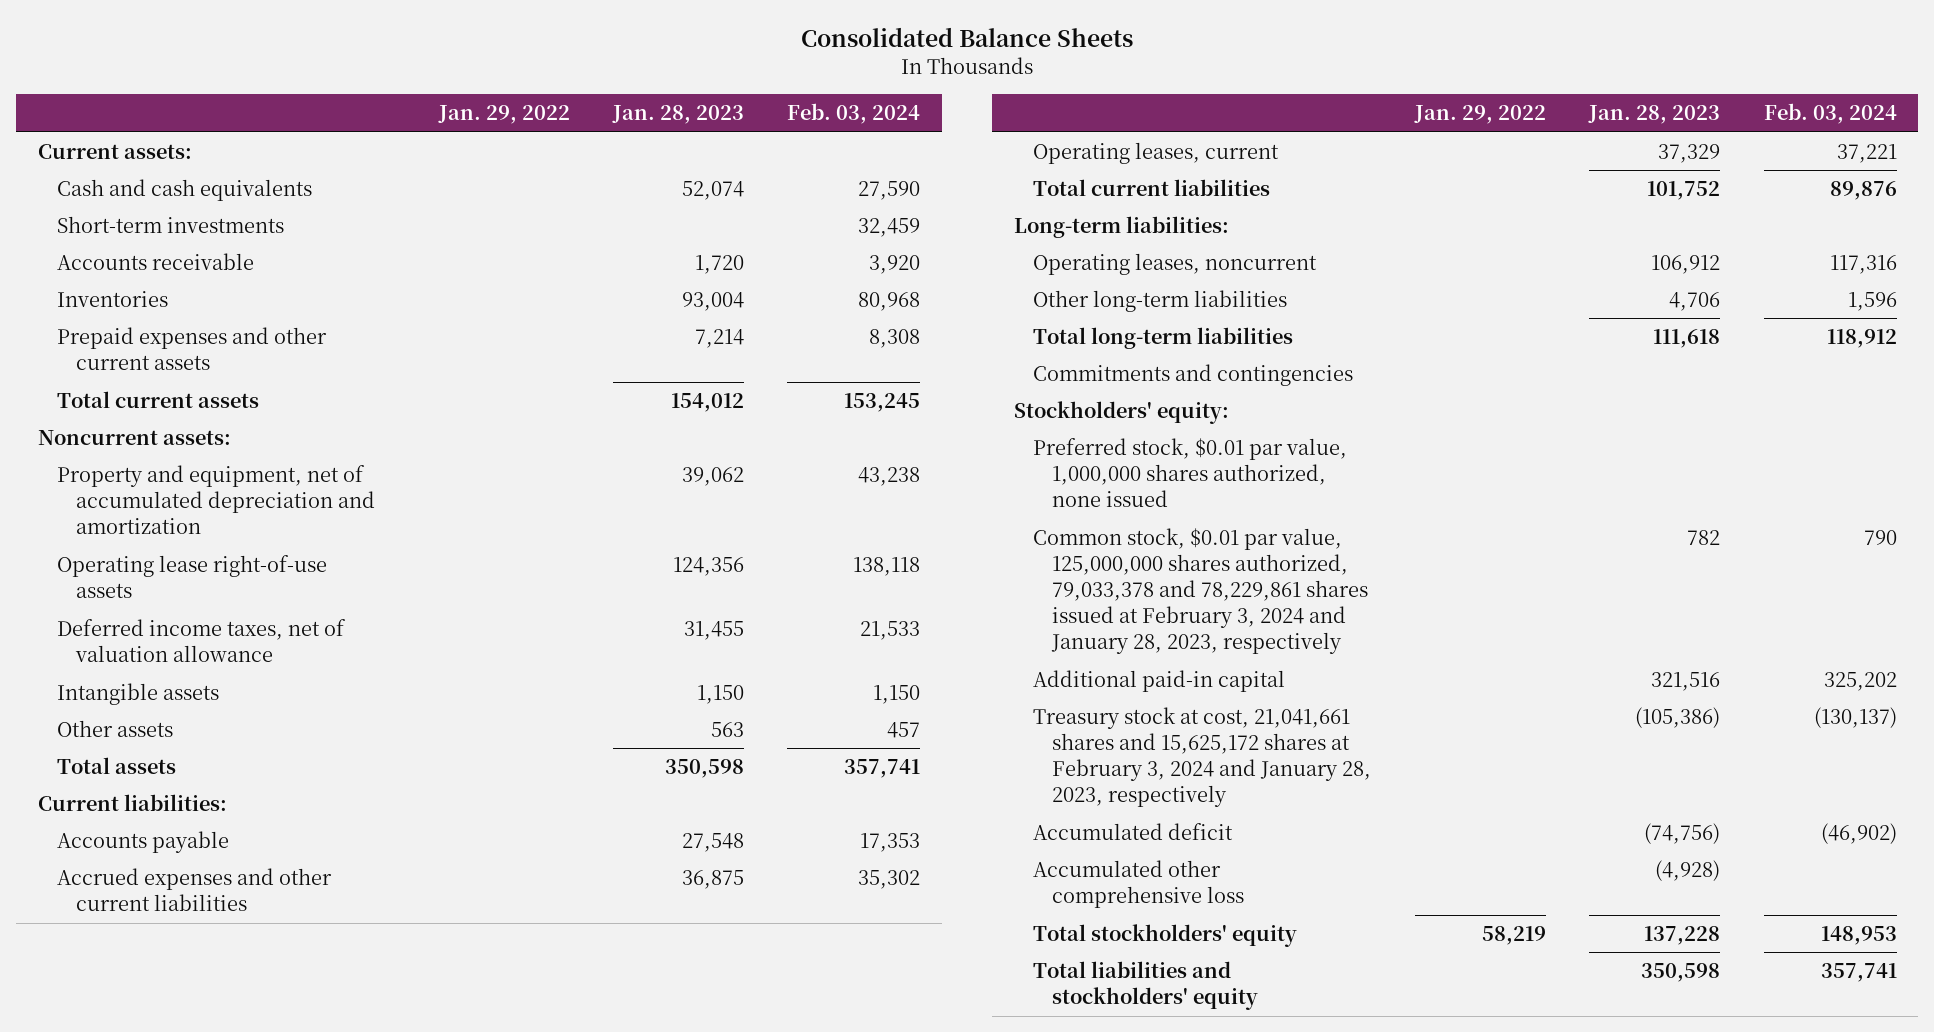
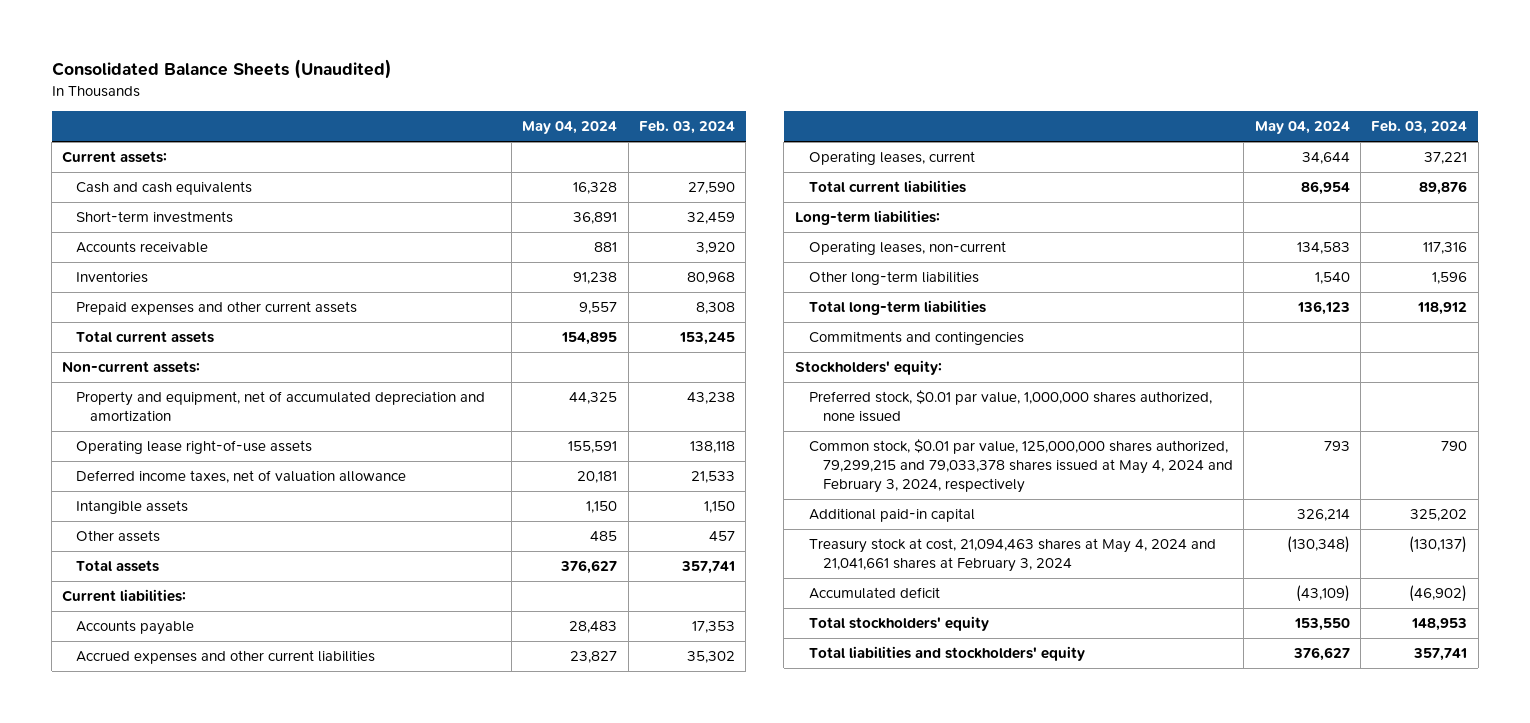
- Consolidated Balance Sheets
+ Consolidated Balance Sheets (Unaudited)
- | Jan. 29, 2022 | Jan. 28, 2023 | Feb. 03, 2024
+ | May 04, 2024 | Feb. 03, 2024
- Noncurrent assets:
+ Non-current assets:
- Operating leases, noncurrent | | 106,912 | 117,316
+ Operating leases, non-current | 134,583 | 117,316
- Common stock, $0.01 par value, 125,000,000 shares authorized, 79,033,378 and 78,229,861 shares issued at February 3, 2024 and January 28, 2023, respectively | | 782 | 790
+ Common stock, $0.01 par value, 125,000,000 shares authorized, 79,299,215 and 79,033,378 shares issued at May 4, 2024 and February 3, 2024, respectively | 793 | 790
- Treasury stock at cost, 21,041,661 shares and 15,625,172 shares at February 3, 2024 and January 28, 2023, respectively | | (105,386) | (130,137)
+ Treasury stock at cost, 21,094,463 shares at May 4, 2024 and 21,041,661 shares at February 3, 2024 | (130,348) | (130,137)
- Accumulated other comprehensive loss | | (4,928) |

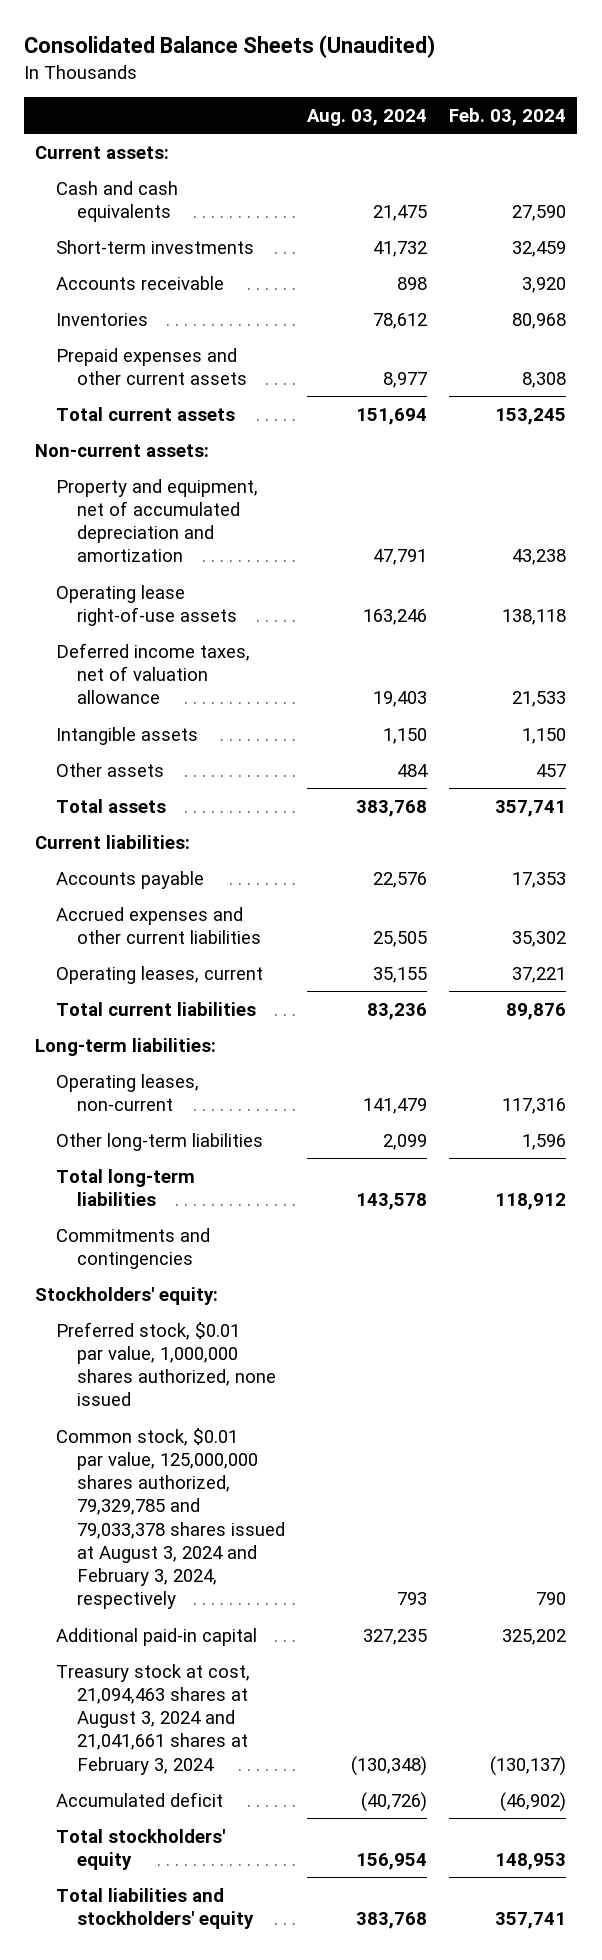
- | May 04, 2024 | Feb. 03, 2024
+ | Aug. 03, 2024 | Feb. 03, 2024
- Common stock, $0.01 par value, 125,000,000 shares authorized, 79,299,215 and 79,033,378 shares issued at May 4, 2024 and February 3, 2024, respectively | 793 | 790
+ Common stock, $0.01 par value, 125,000,000 shares authorized, 79,329,785 and 79,033,378 shares issued at August 3, 2024 and February 3, 2024, respectively | 793 | 790
- Treasury stock at cost, 21,094,463 shares at May 4, 2024 and 21,041,661 shares at February 3, 2024 | (130,348) | (130,137)
+ Treasury stock at cost, 21,094,463 shares at August 3, 2024 and 21,041,661 shares at February 3, 2024 | (130,348) | (130,137)

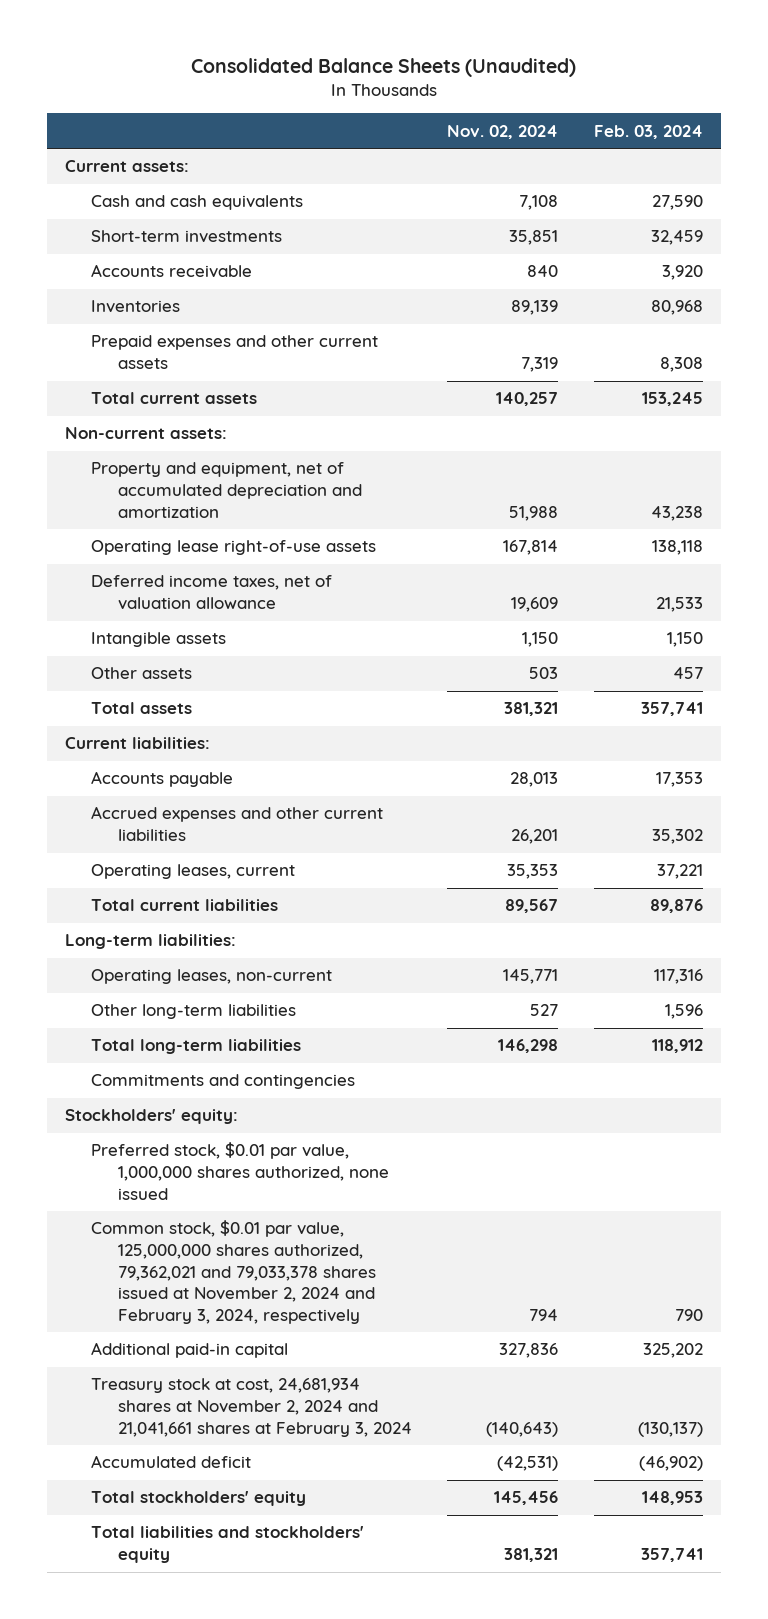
- | Aug. 03, 2024 | Feb. 03, 2024
+ | Nov. 02, 2024 | Feb. 03, 2024
- Common stock, $0.01 par value, 125,000,000 shares authorized, 79,329,785 and 79,033,378 shares issued at August 3, 2024 and February 3, 2024, respectively | 793 | 790
+ Common stock, $0.01 par value, 125,000,000 shares authorized, 79,362,021 and 79,033,378 shares issued at November 2, 2024 and February 3, 2024, respectively | 794 | 790
- Treasury stock at cost, 21,094,463 shares at August 3, 2024 and 21,041,661 shares at February 3, 2024 | (130,348) | (130,137)
+ Treasury stock at cost, 24,681,934 shares at November 2, 2024 and 21,041,661 shares at February 3, 2024 | (140,643) | (130,137)

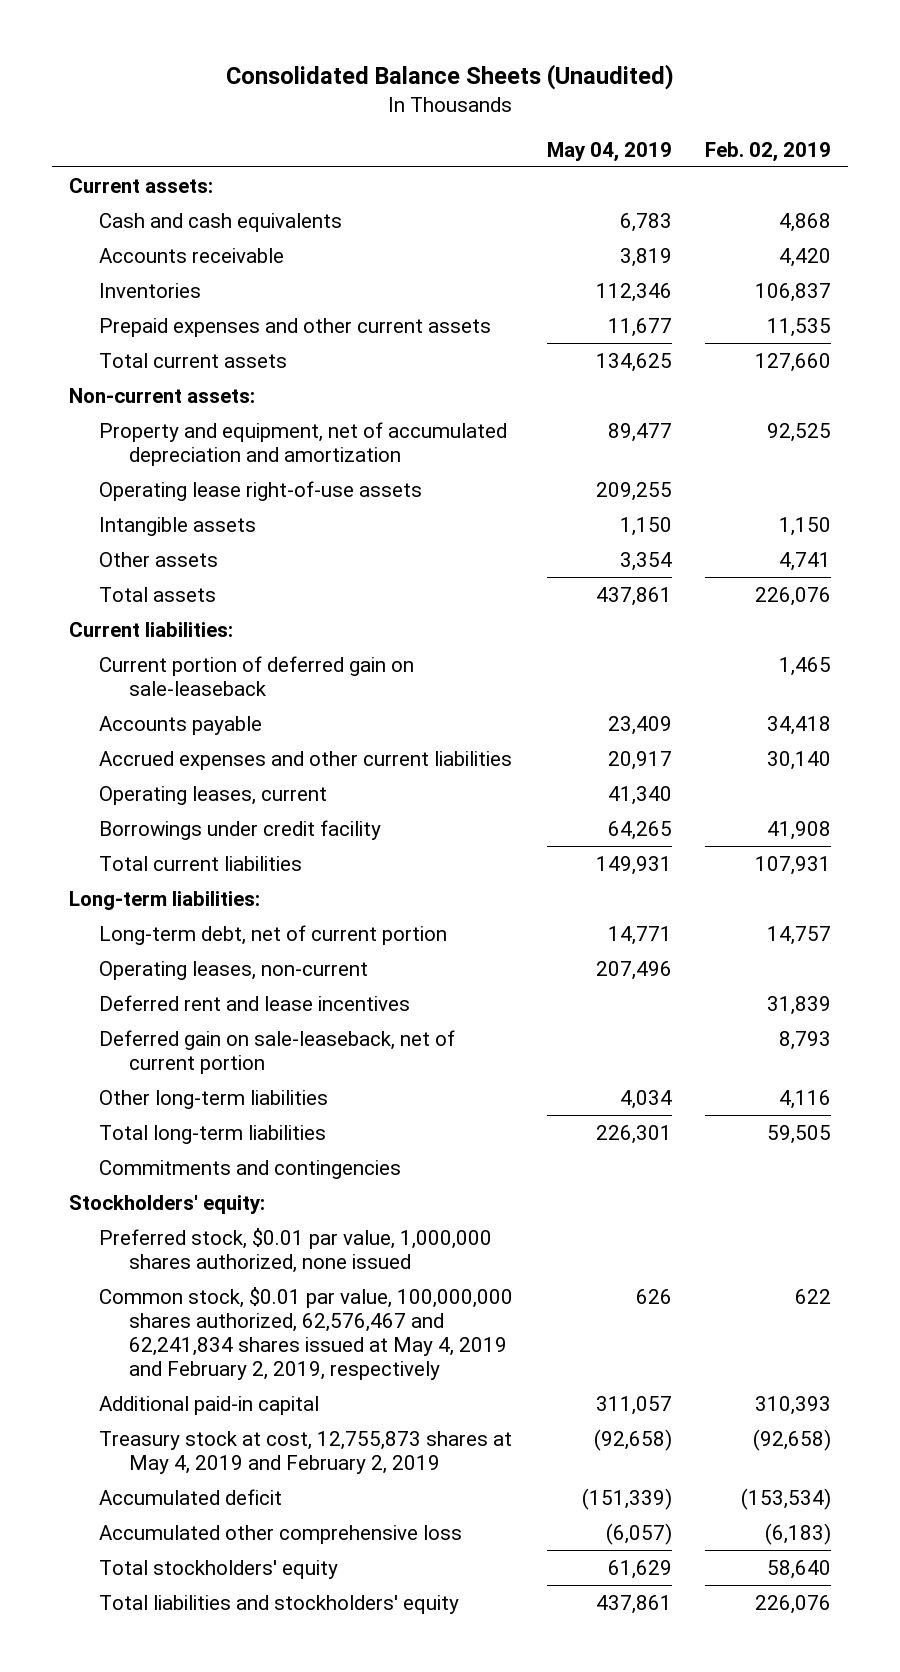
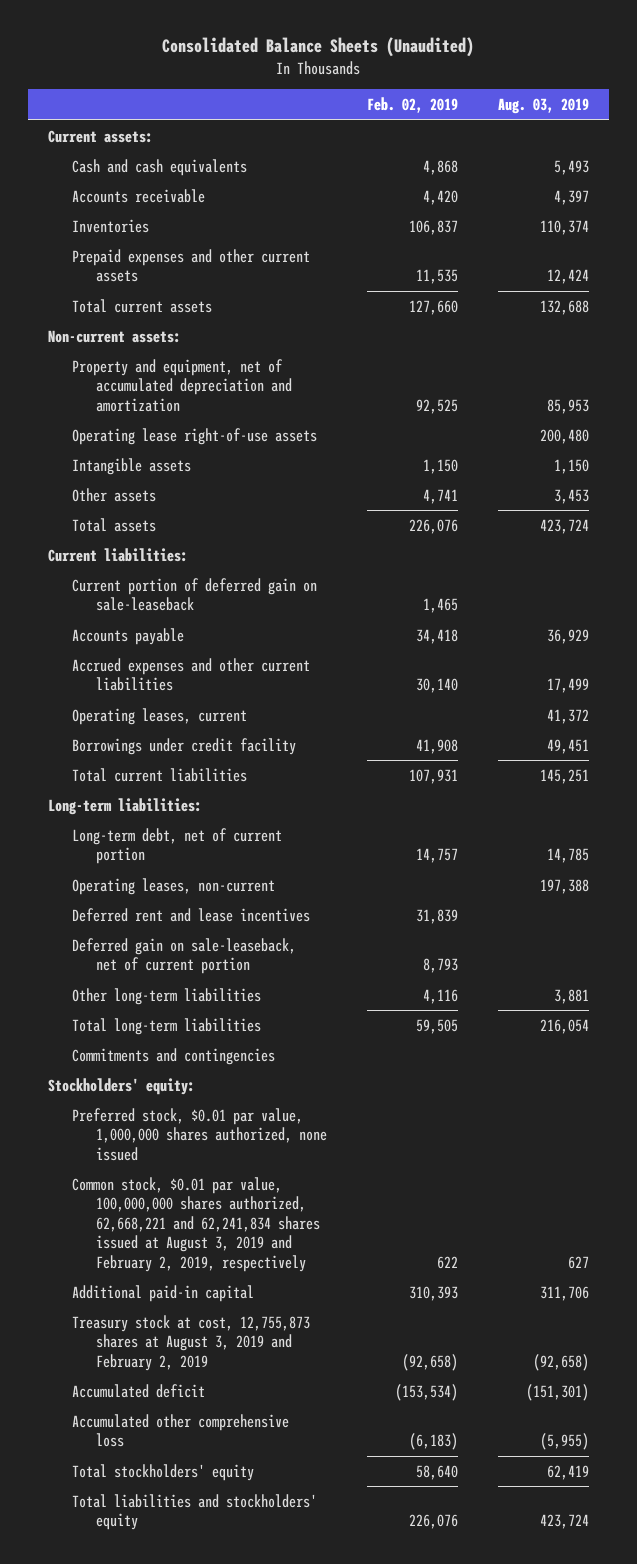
- | May 04, 2019 | Feb. 02, 2019
+ | Feb. 02, 2019 | Aug. 03, 2019
- Common stock, $0.01 par value, 100,000,000 shares authorized, 62,576,467 and 62,241,834 shares issued at May 4, 2019 and February 2, 2019, respectively | 626 | 622
+ Common stock, $0.01 par value, 100,000,000 shares authorized, 62,668,221 and 62,241,834 shares issued at August 3, 2019 and February 2, 2019, respectively | 622 | 627
- Treasury stock at cost, 12,755,873 shares at May 4, 2019 and February 2, 2019 | (92,658) | (92,658)
+ Treasury stock at cost, 12,755,873 shares at August 3, 2019 and February 2, 2019 | (92,658) | (92,658)

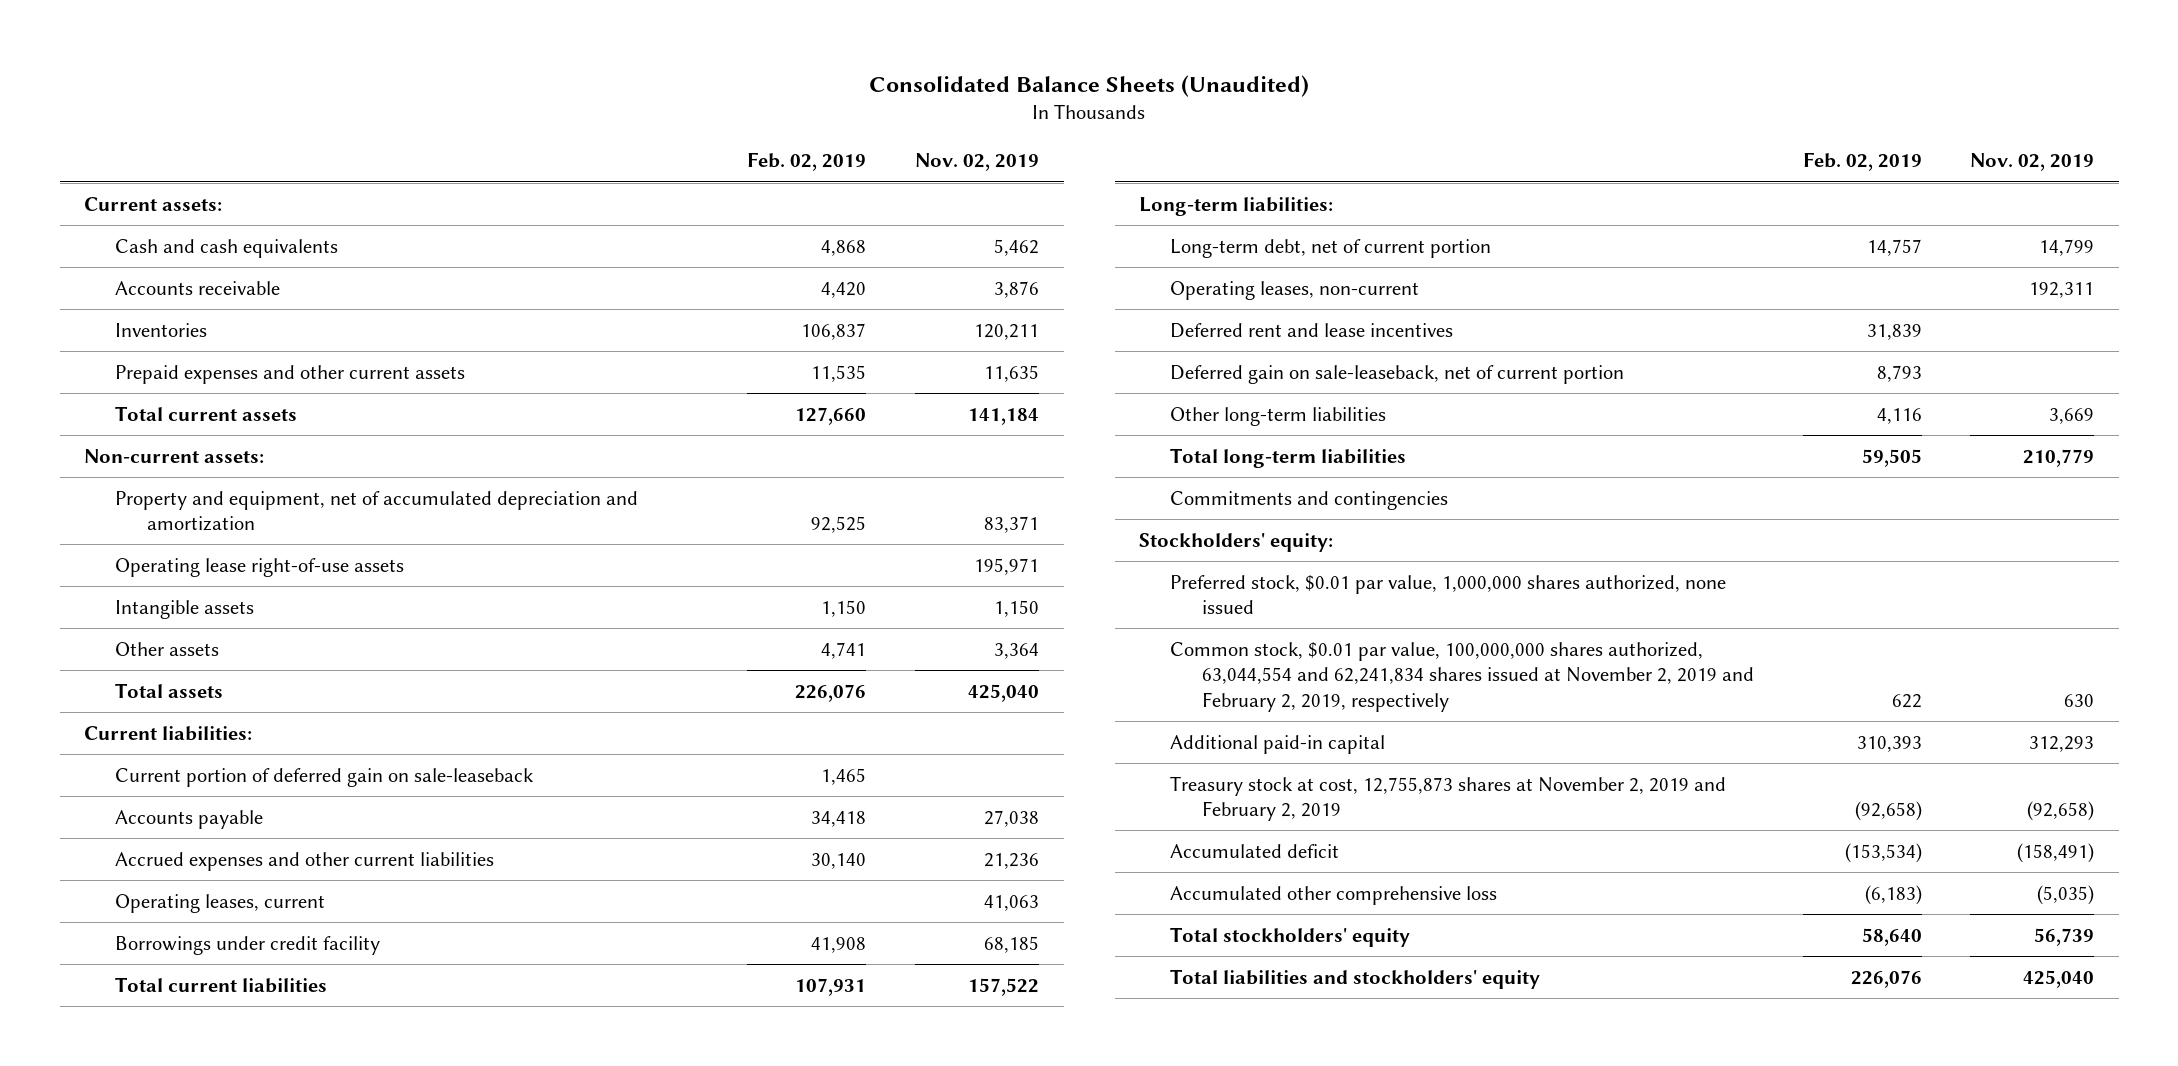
- | Feb. 02, 2019 | Aug. 03, 2019
+ | Feb. 02, 2019 | Nov. 02, 2019
- Common stock, $0.01 par value, 100,000,000 shares authorized, 62,668,221 and 62,241,834 shares issued at August 3, 2019 and February 2, 2019, respectively | 622 | 627
+ Common stock, $0.01 par value, 100,000,000 shares authorized, 63,044,554 and 62,241,834 shares issued at November 2, 2019 and February 2, 2019, respectively | 622 | 630
- Treasury stock at cost, 12,755,873 shares at August 3, 2019 and February 2, 2019 | (92,658) | (92,658)
+ Treasury stock at cost, 12,755,873 shares at November 2, 2019 and February 2, 2019 | (92,658) | (92,658)

